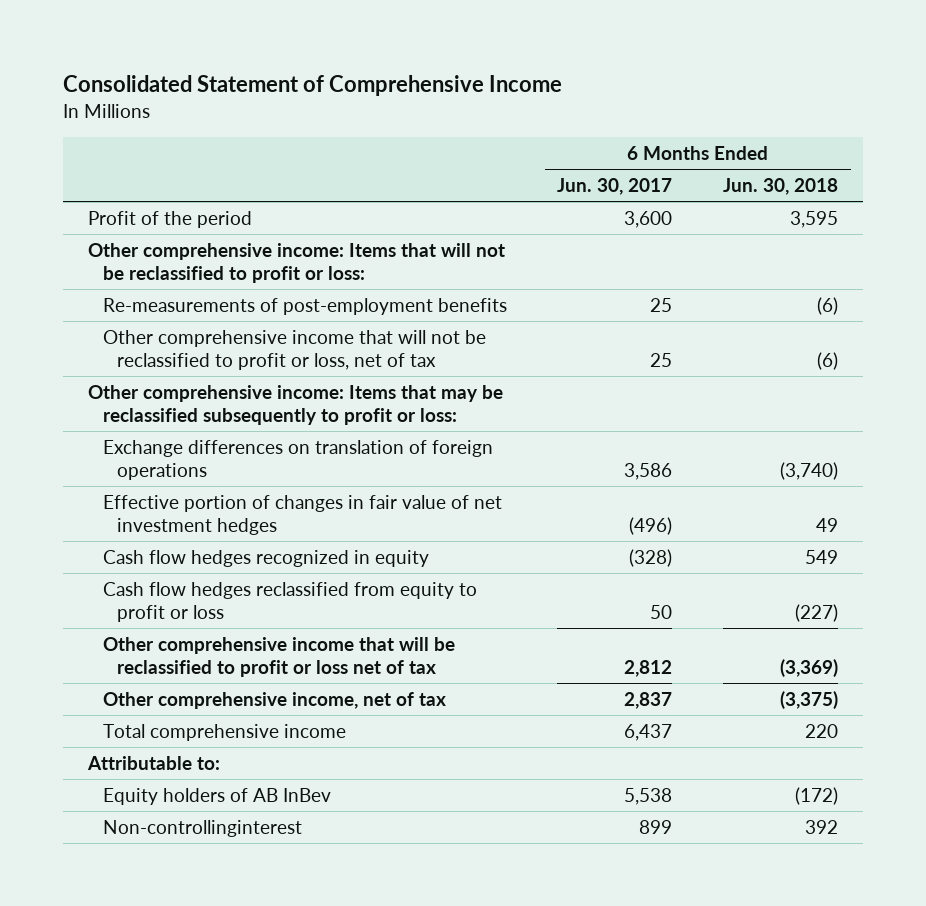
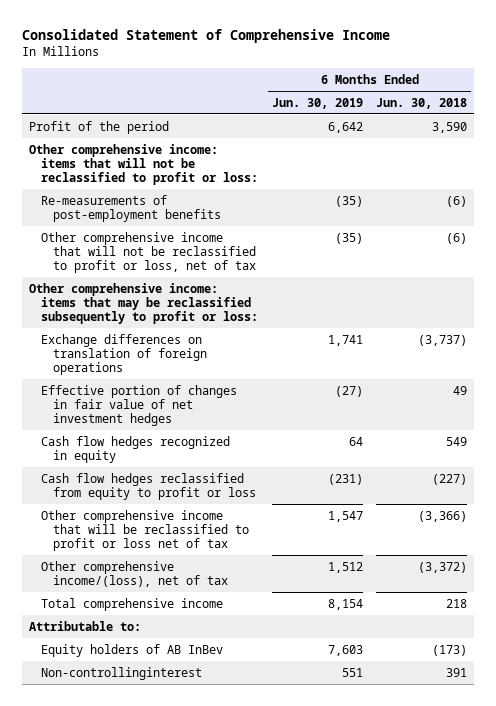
- | 6 Months Ended Jun. 30, 2017 | 6 Months Ended Jun. 30, 2018
+ | 6 Months Ended Jun. 30, 2019 | 6 Months Ended Jun. 30, 2018
- Profit of the period | 3,600 | 3,595
- Other comprehensive income: Items that will not be reclassified to profit or loss:
+ Profit of the period | 6,642 | 3,590
+ Other comprehensive income: items that will not be reclassified to profit or loss:
- Other comprehensive income: Items that may be reclassified subsequently to profit or loss:
- Exchange differences on translation of foreign operations | 3,586 | (3,740)
+ Other comprehensive income: items that may be reclassified subsequently to profit or loss:
+ Exchange differences on translation of foreign operations | 1,741 | (3,737)
- Other comprehensive income that will be reclassified to profit or loss net of tax | 2,812 | (3,369)
- Other comprehensive income, net of tax | 2,837 | (3,375)
- Total comprehensive income | 6,437 | 220
+ Other comprehensive income that will be reclassified to profit or loss net of tax | 1,547 | (3,366)
+ Other comprehensive income/(loss), net of tax | 1,512 | (3,372)
+ Total comprehensive income | 8,154 | 218
- Equity holders of AB InBev | 5,538 | (172)
- Non-controllinginterest | 899 | 392
+ Equity holders of AB InBev | 7,603 | (173)
+ Non-controllinginterest | 551 | 391

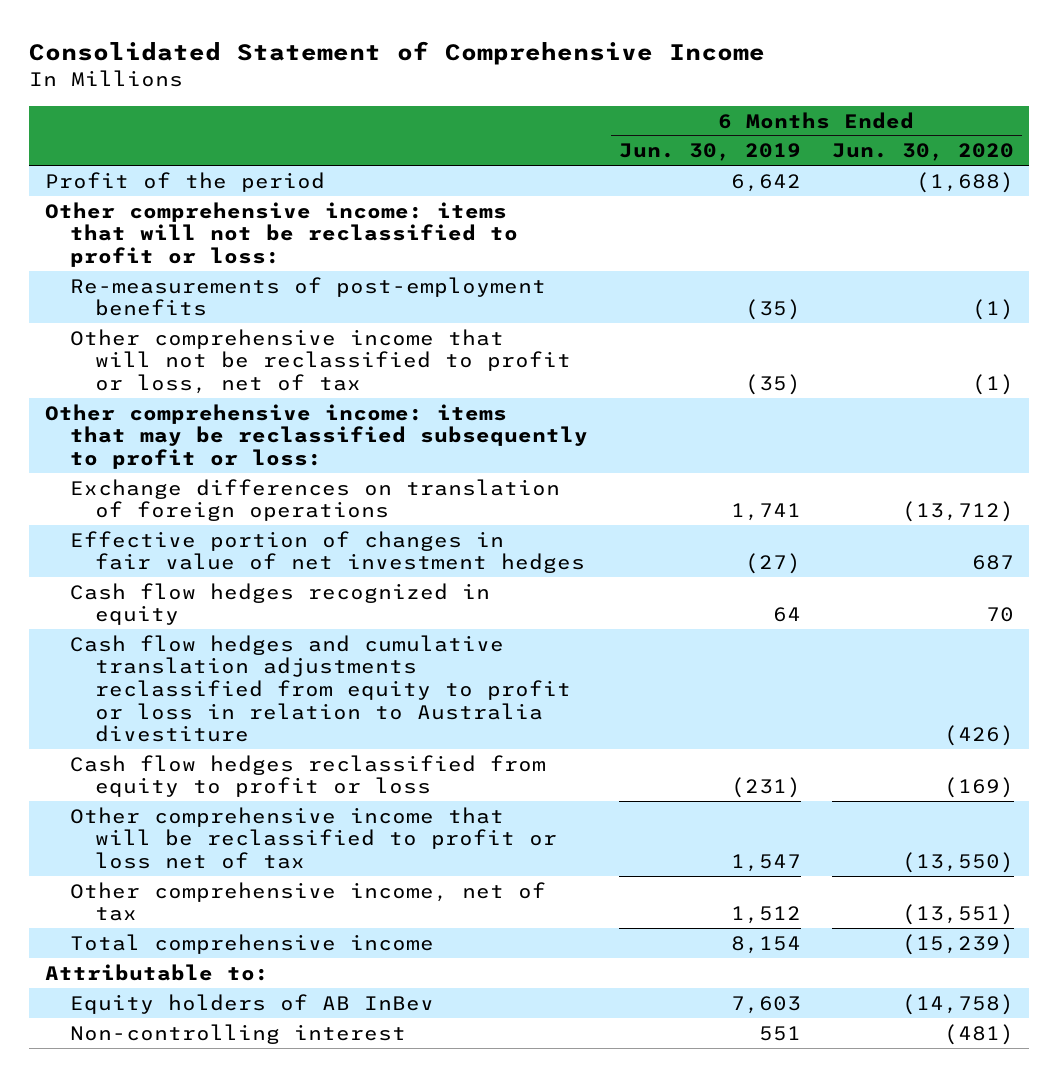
- | 6 Months Ended Jun. 30, 2019 | 6 Months Ended Jun. 30, 2018
+ | 6 Months Ended Jun. 30, 2019 | 6 Months Ended Jun. 30, 2020
+ Cash flow hedges and cumulative translation adjustments reclassified from equity to profit or loss in relation to Australia divestiture | | (426)
- Other comprehensive income/(loss), net of tax | 1,512 | (3,372)
+ Other comprehensive income, net of tax | 1,512 | (13,551)
- Non-controllinginterest | 551 | 391
+ Non-controlling interest | 551 | (481)

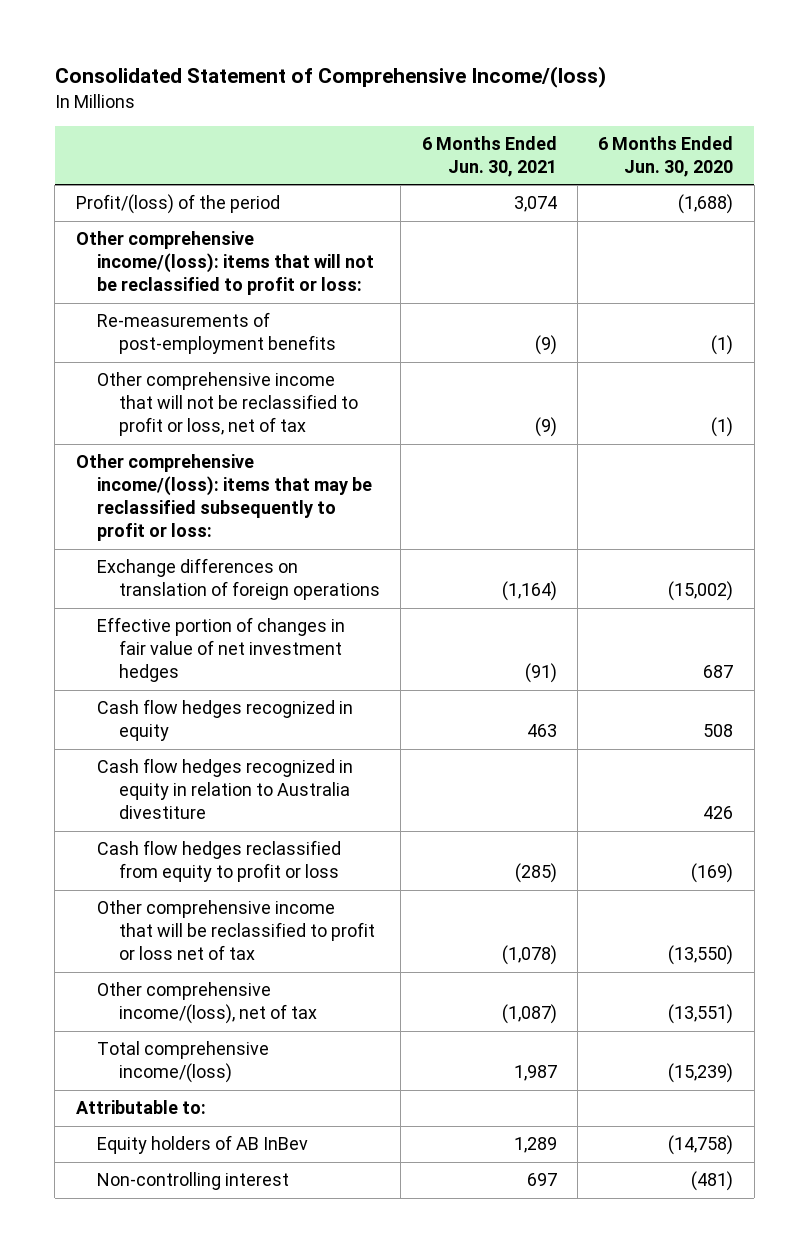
- Consolidated Statement of Comprehensive Income
+ Consolidated Statement of Comprehensive Income/(loss)
- | 6 Months Ended Jun. 30, 2019 | 6 Months Ended Jun. 30, 2020
+ | 6 Months Ended Jun. 30, 2021 | 6 Months Ended Jun. 30, 2020
- Profit of the period | 6,642 | (1,688)
- Other comprehensive income: items that will not be reclassified to profit or loss:
+ Profit/(loss) of the period | 3,074 | (1,688)
+ Other comprehensive income/(loss): items that will not be reclassified to profit or loss:
- Other comprehensive income: items that may be reclassified subsequently to profit or loss:
- Exchange differences on translation of foreign operations | 1,741 | (13,712)
+ Other comprehensive income/(loss): items that may be reclassified subsequently to profit or loss:
+ Exchange differences on translation of foreign operations | (1,164) | (15,002)
- Cash flow hedges recognized in equity | 64 | 70
- Cash flow hedges and cumulative translation adjustments reclassified from equity to profit or loss in relation to Australia divestiture | | (426)
+ Cash flow hedges recognized in equity | 463 | 508
+ Cash flow hedges recognized in equity in relation to Australia divestiture | | 426
- Other comprehensive income, net of tax | 1,512 | (13,551)
- Total comprehensive income | 8,154 | (15,239)
+ Other comprehensive income/(loss), net of tax | (1,087) | (13,551)
+ Total comprehensive income/(loss) | 1,987 | (15,239)

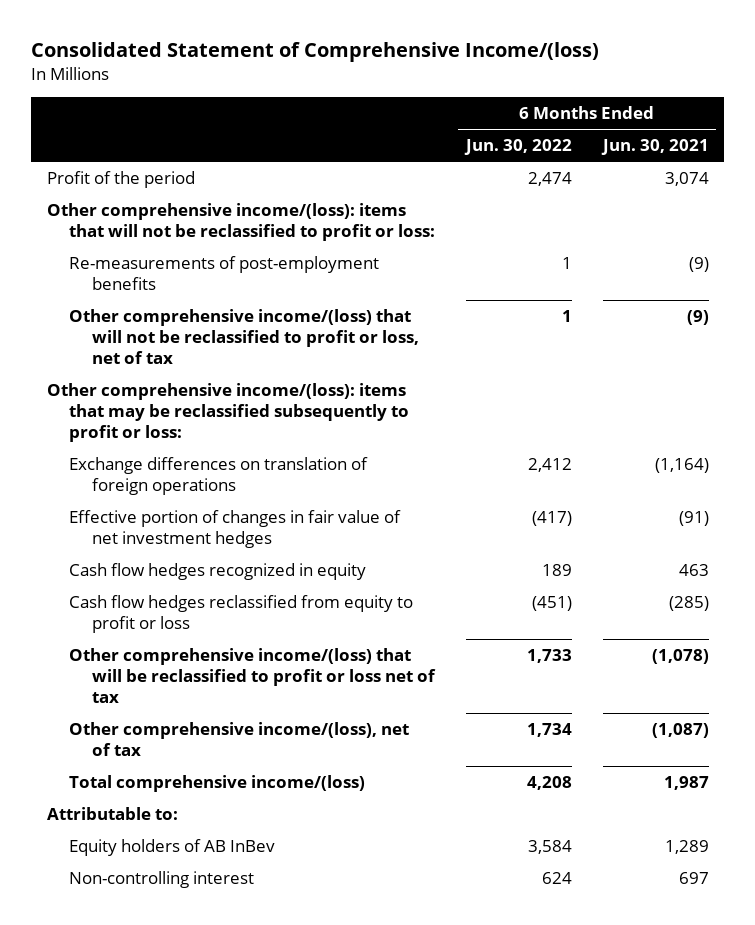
- | 6 Months Ended Jun. 30, 2021 | 6 Months Ended Jun. 30, 2020
+ | 6 Months Ended Jun. 30, 2022 | 6 Months Ended Jun. 30, 2021
- Profit/(loss) of the period | 3,074 | (1,688)
+ Profit of the period | 2,474 | 3,074
- Other comprehensive income that will not be reclassified to profit or loss, net of tax | (9) | (1)
+ Other comprehensive income/(loss) that will not be reclassified to profit or loss, net of tax | 1 | (9)
- Cash flow hedges recognized in equity in relation to Australia divestiture | | 426
- Other comprehensive income that will be reclassified to profit or loss net of tax | (1,078) | (13,550)
+ Other comprehensive income/(loss) that will be reclassified to profit or loss net of tax | 1,733 | (1,078)

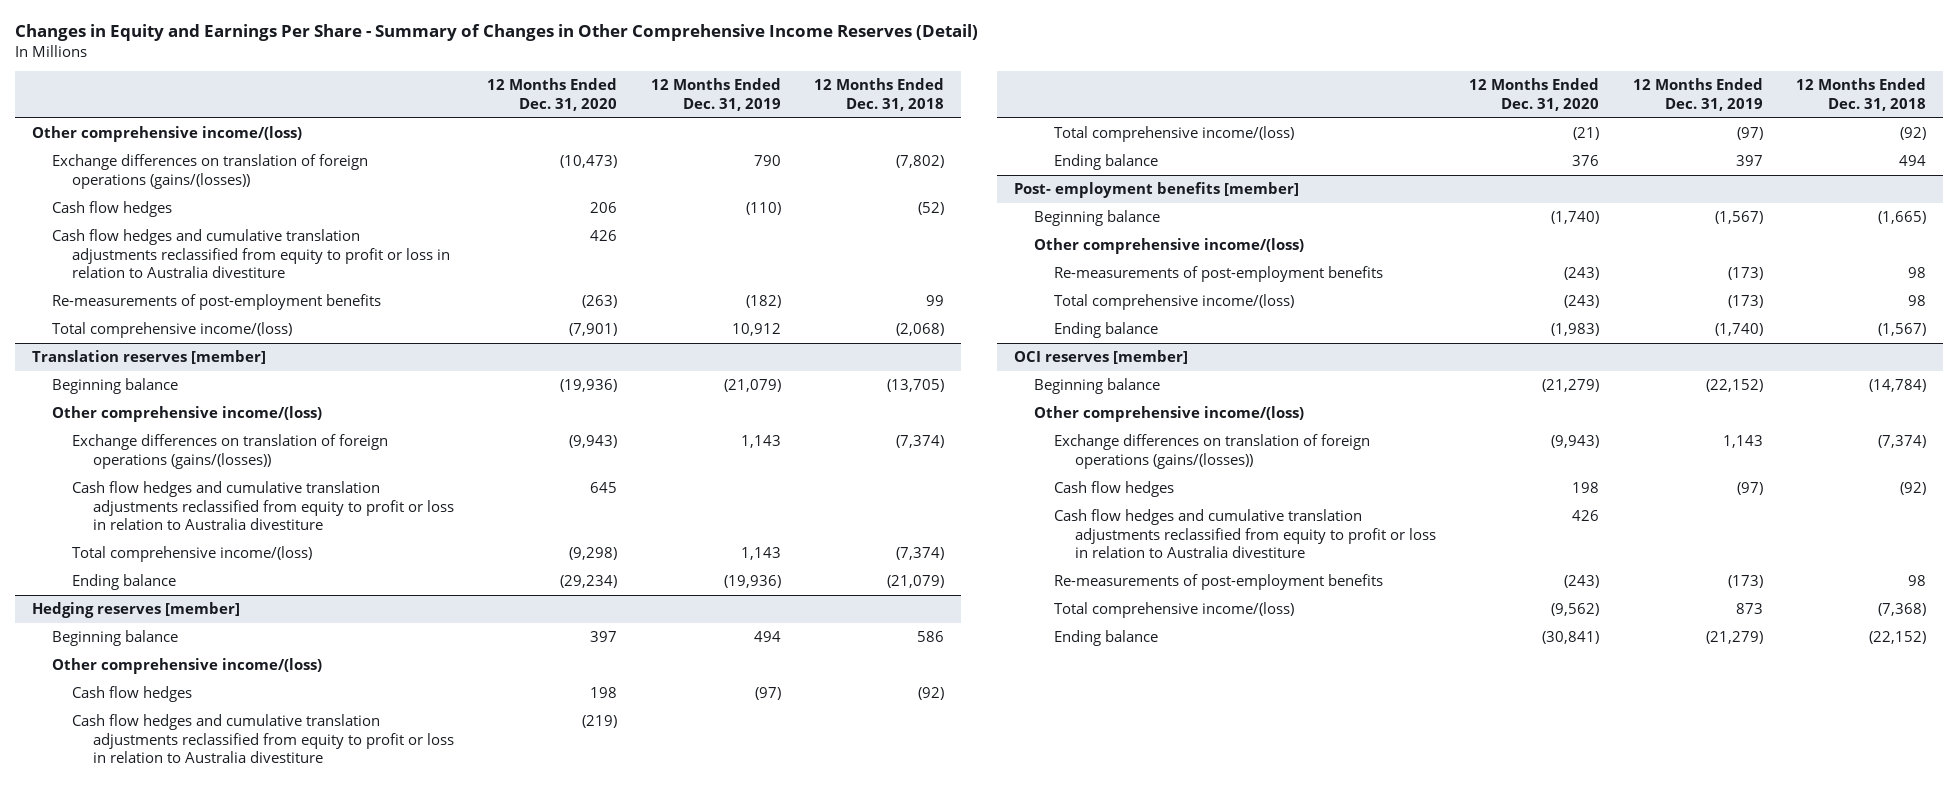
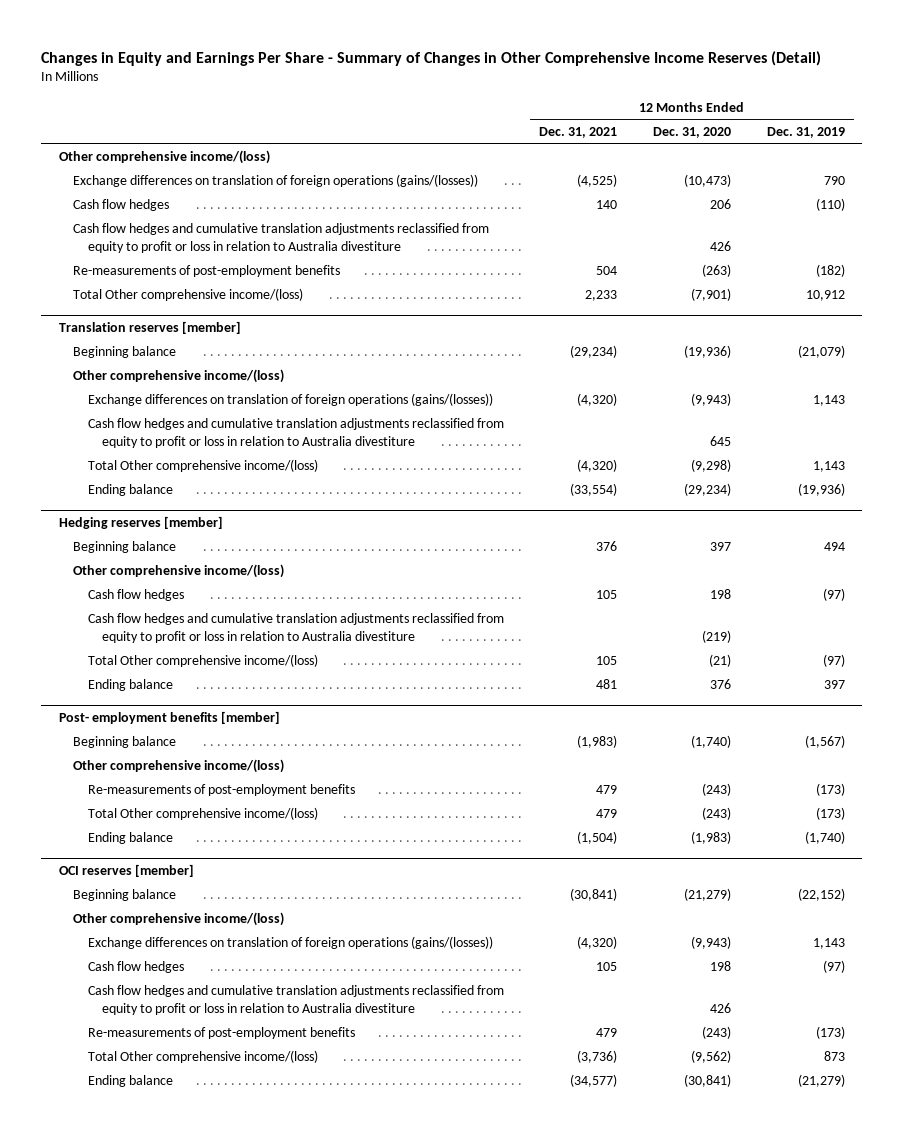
- | 12 Months Ended Dec. 31, 2020 | 12 Months Ended Dec. 31, 2019 | 12 Months Ended Dec. 31, 2018
+ | 12 Months Ended Dec. 31, 2021 | 12 Months Ended Dec. 31, 2020 | 12 Months Ended Dec. 31, 2019
- Total comprehensive income/(loss) | (7,901) | 10,912 | (2,068)
+ Total Other comprehensive income/(loss) | 2,233 | (7,901) | 10,912
@ Translation reserves [member]
- Total comprehensive income/(loss) | (9,298) | 1,143 | (7,374)
+ Total Other comprehensive income/(loss) | (4,320) | (9,298) | 1,143
@ Hedging reserves [member]
- Total comprehensive income/(loss) | (21) | (97) | (92)
+ Total Other comprehensive income/(loss) | 105 | (21) | (97)
@ Post- employment benefits [member]
- Total comprehensive income/(loss) | (243) | (173) | 98
+ Total Other comprehensive income/(loss) | 479 | (243) | (173)
@ OCI reserves [member]
- Total comprehensive income/(loss) | (9,562) | 873 | (7,368)
+ Total Other comprehensive income/(loss) | (3,736) | (9,562) | 873

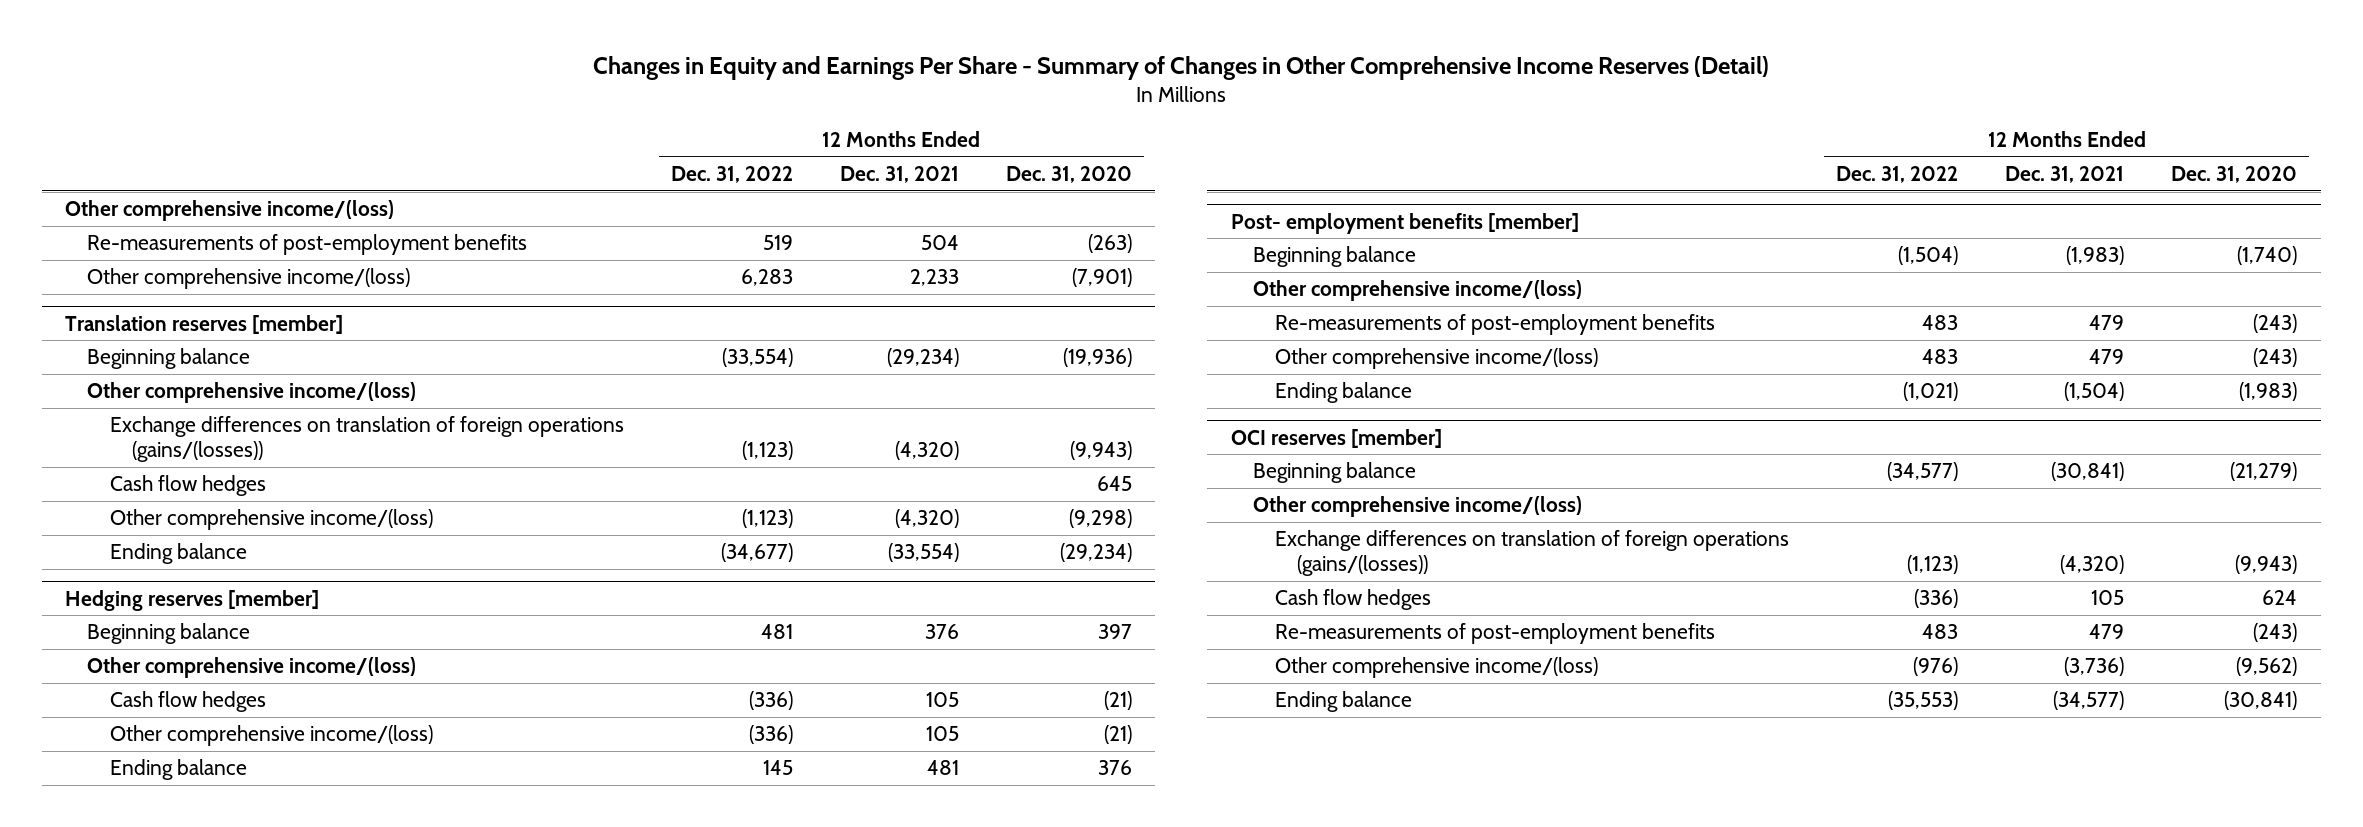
- | 12 Months Ended Dec. 31, 2021 | 12 Months Ended Dec. 31, 2020 | 12 Months Ended Dec. 31, 2019
+ | 12 Months Ended Dec. 31, 2022 | 12 Months Ended Dec. 31, 2021 | 12 Months Ended Dec. 31, 2020
- Exchange differences on translation of foreign operations (gains/(losses)) | (4,525) | (10,473) | 790
- Cash flow hedges | 140 | 206 | (110)
- Cash flow hedges and cumulative translation adjustments reclassified from equity to profit or loss in relation to Australia divestiture | | 426 |
- Total Other comprehensive income/(loss) | 2,233 | (7,901) | 10,912
+ Other comprehensive income/(loss) | 6,283 | 2,233 | (7,901)
@ Translation reserves [member]
- Cash flow hedges and cumulative translation adjustments reclassified from equity to profit or loss in relation to Australia divestiture | | 645 |
- Total Other comprehensive income/(loss) | (4,320) | (9,298) | 1,143
+ Cash flow hedges | | | 645
+ Other comprehensive income/(loss) | (1,123) | (4,320) | (9,298)
@ Hedging reserves [member]
- Cash flow hedges | 105 | 198 | (97)
- Cash flow hedges and cumulative translation adjustments reclassified from equity to profit or loss in relation to Australia divestiture | | (219) |
- Total Other comprehensive income/(loss) | 105 | (21) | (97)
+ Cash flow hedges | (336) | 105 | (21)
+ Other comprehensive income/(loss) | (336) | 105 | (21)
@ Post- employment benefits [member]
- Total Other comprehensive income/(loss) | 479 | (243) | (173)
+ Other comprehensive income/(loss) | 483 | 479 | (243)
@ OCI reserves [member]
- Cash flow hedges | 105 | 198 | (97)
- Cash flow hedges and cumulative translation adjustments reclassified from equity to profit or loss in relation to Australia divestiture | | 426 |
+ Cash flow hedges | (336) | 105 | 624
- Total Other comprehensive income/(loss) | (3,736) | (9,562) | 873
+ Other comprehensive income/(loss) | (976) | (3,736) | (9,562)

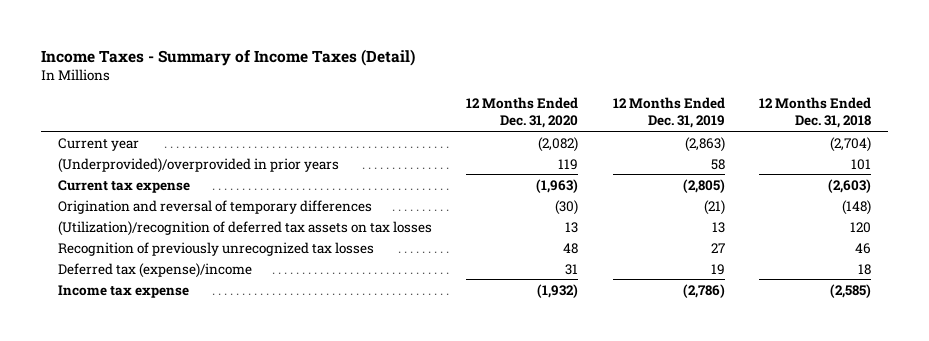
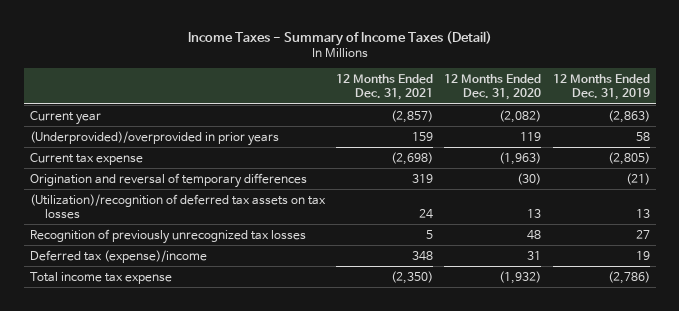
- | 12 Months Ended Dec. 31, 2020 | 12 Months Ended Dec. 31, 2019 | 12 Months Ended Dec. 31, 2018
+ | 12 Months Ended Dec. 31, 2021 | 12 Months Ended Dec. 31, 2020 | 12 Months Ended Dec. 31, 2019
- Income tax expense | (1,932) | (2,786) | (2,585)
+ Total income tax expense | (2,350) | (1,932) | (2,786)

